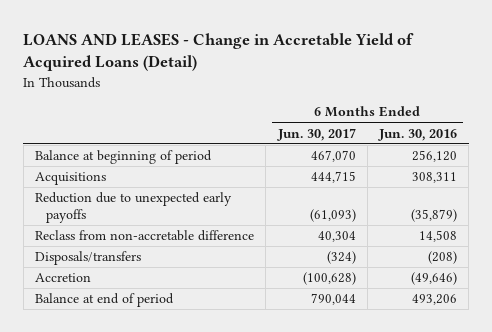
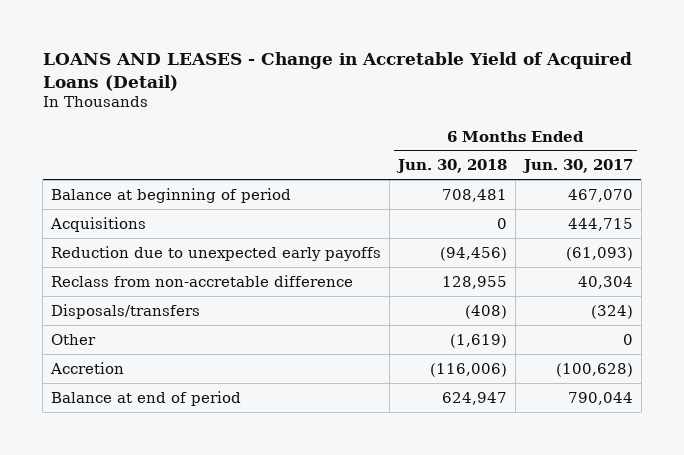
- | 6 Months Ended Jun. 30, 2017 | 6 Months Ended Jun. 30, 2016
+ | 6 Months Ended Jun. 30, 2018 | 6 Months Ended Jun. 30, 2017
+ Other | (1,619) | 0

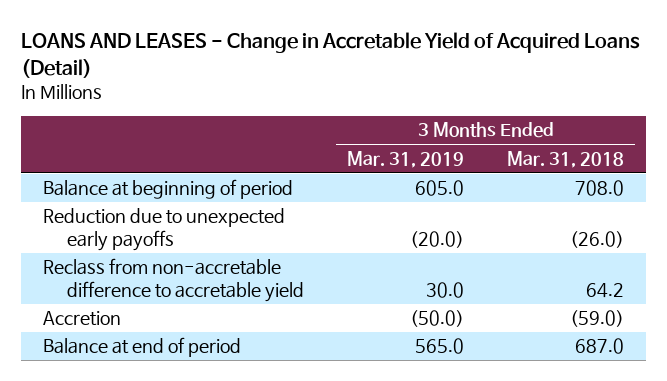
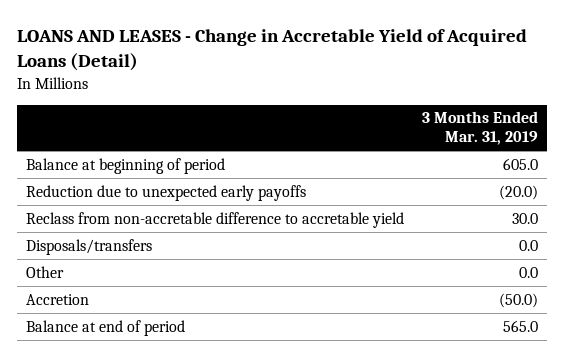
- | 3 Months Ended Mar. 31, 2019 | 3 Months Ended Mar. 31, 2018
+ | 3 Months Ended Mar. 31, 2019
+ Disposals/transfers | 0.0
+ Other | 0.0

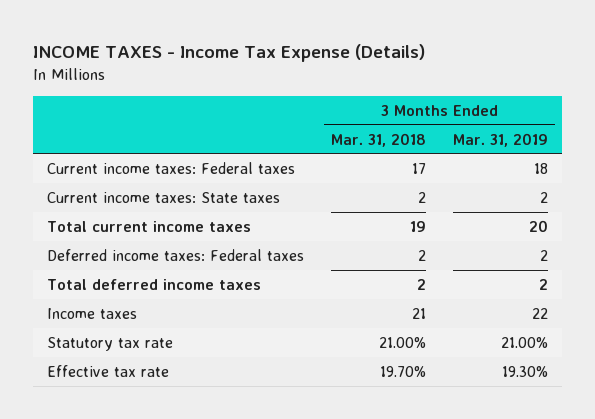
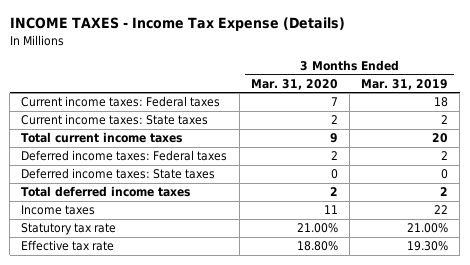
- | 3 Months Ended Mar. 31, 2018 | 3 Months Ended Mar. 31, 2019
+ | 3 Months Ended Mar. 31, 2020 | 3 Months Ended Mar. 31, 2019
+ Deferred income taxes: State taxes | 0 | 0

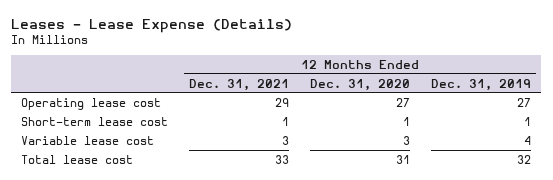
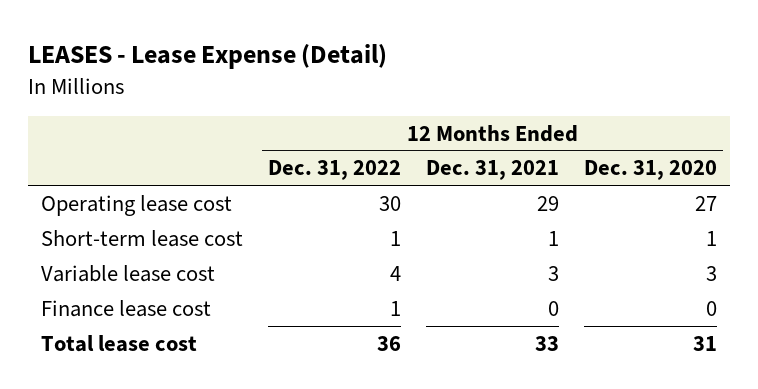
- Leases - Lease Expense (Details)
+ LEASES - Lease Expense (Detail)
- | 12 Months Ended Dec. 31, 2021 | 12 Months Ended Dec. 31, 2020 | 12 Months Ended Dec. 31, 2019
+ | 12 Months Ended Dec. 31, 2022 | 12 Months Ended Dec. 31, 2021 | 12 Months Ended Dec. 31, 2020
+ Finance lease cost | 1 | 0 | 0

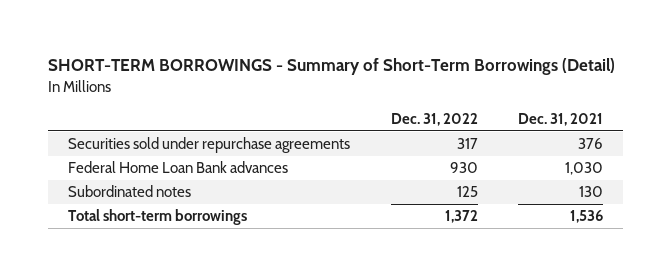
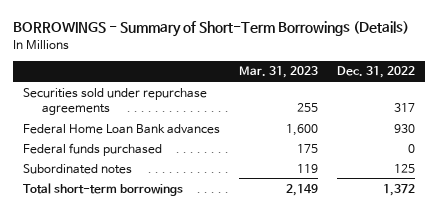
- SHORT-TERM BORROWINGS - Summary of Short-Term Borrowings (Detail)
+ BORROWINGS - Summary of Short-Term Borrowings (Details)
- | Dec. 31, 2022 | Dec. 31, 2021
+ | Mar. 31, 2023 | Dec. 31, 2022
+ Federal funds purchased | 175 | 0

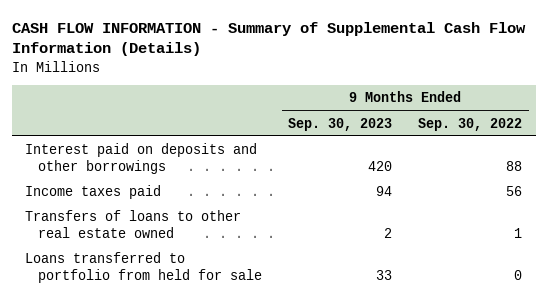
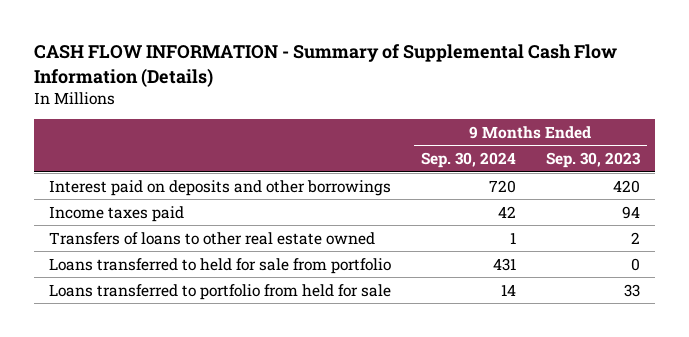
- | 9 Months Ended Sep. 30, 2023 | 9 Months Ended Sep. 30, 2022
+ | 9 Months Ended Sep. 30, 2024 | 9 Months Ended Sep. 30, 2023
+ Loans transferred to held for sale from portfolio | 431 | 0

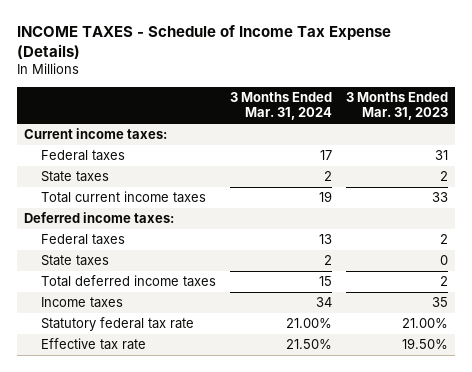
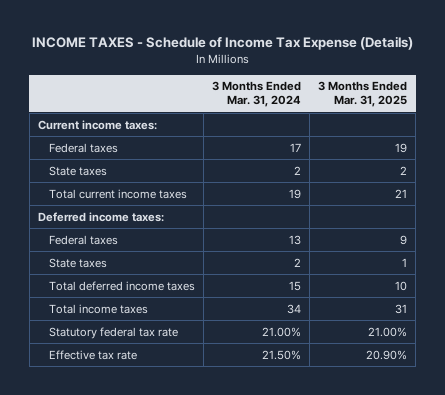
- | 3 Months Ended Mar. 31, 2024 | 3 Months Ended Mar. 31, 2023
+ | 3 Months Ended Mar. 31, 2024 | 3 Months Ended Mar. 31, 2025
- Income taxes | 34 | 35
+ Total income taxes | 34 | 31

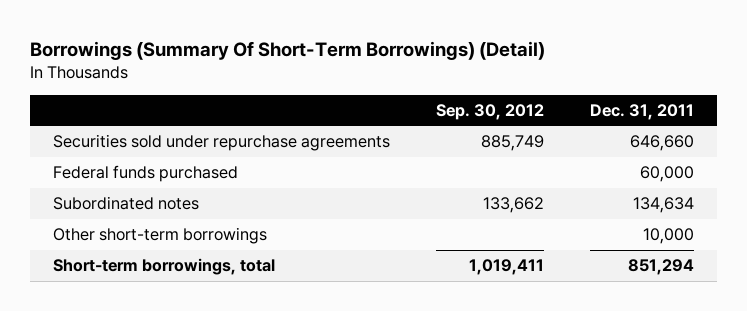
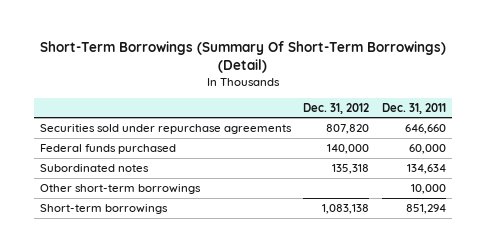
- Borrowings (Summary Of Short-Term Borrowings) (Detail)
+ Short-Term Borrowings (Summary Of Short-Term Borrowings) (Detail)
- | Sep. 30, 2012 | Dec. 31, 2011
+ | Dec. 31, 2012 | Dec. 31, 2011
- Short-term borrowings, total | 1,019,411 | 851,294
+ Short-term borrowings | 1,083,138 | 851,294

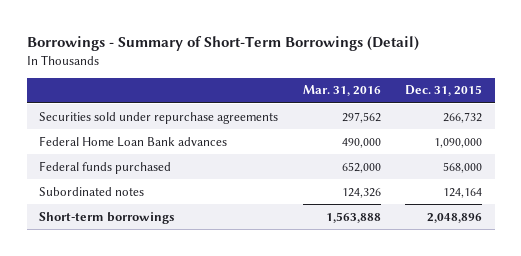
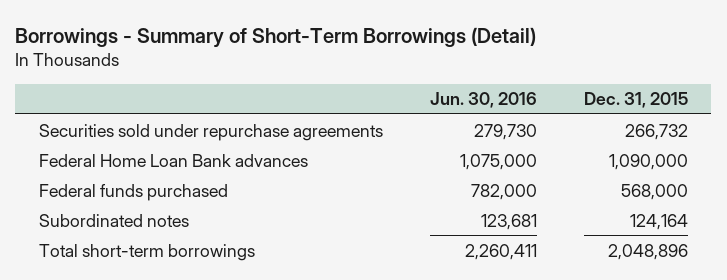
- | Mar. 31, 2016 | Dec. 31, 2015
+ | Jun. 30, 2016 | Dec. 31, 2015
- Short-term borrowings | 1,563,888 | 2,048,896
+ Total short-term borrowings | 2,260,411 | 2,048,896

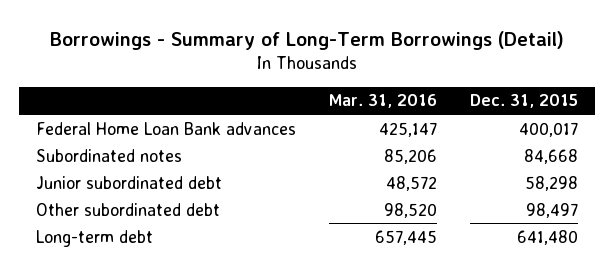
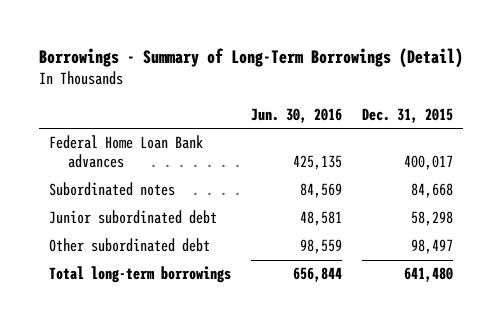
- | Mar. 31, 2016 | Dec. 31, 2015
+ | Jun. 30, 2016 | Dec. 31, 2015
- Long-term debt | 657,445 | 641,480
+ Total long-term borrowings | 656,844 | 641,480

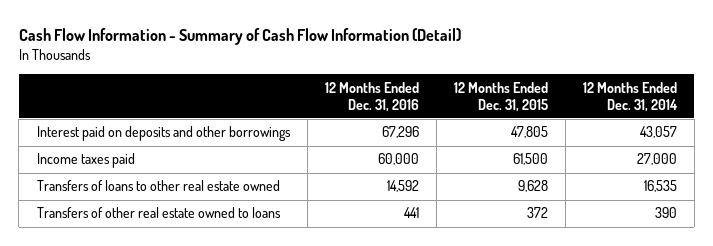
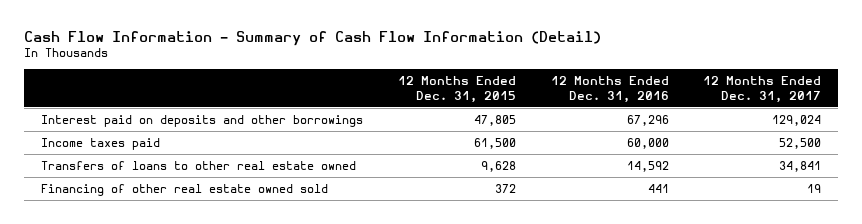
- | 12 Months Ended Dec. 31, 2016 | 12 Months Ended Dec. 31, 2015 | 12 Months Ended Dec. 31, 2014
+ | 12 Months Ended Dec. 31, 2015 | 12 Months Ended Dec. 31, 2016 | 12 Months Ended Dec. 31, 2017
- Transfers of other real estate owned to loans | 441 | 372 | 390
+ Financing of other real estate owned sold | 372 | 441 | 19

